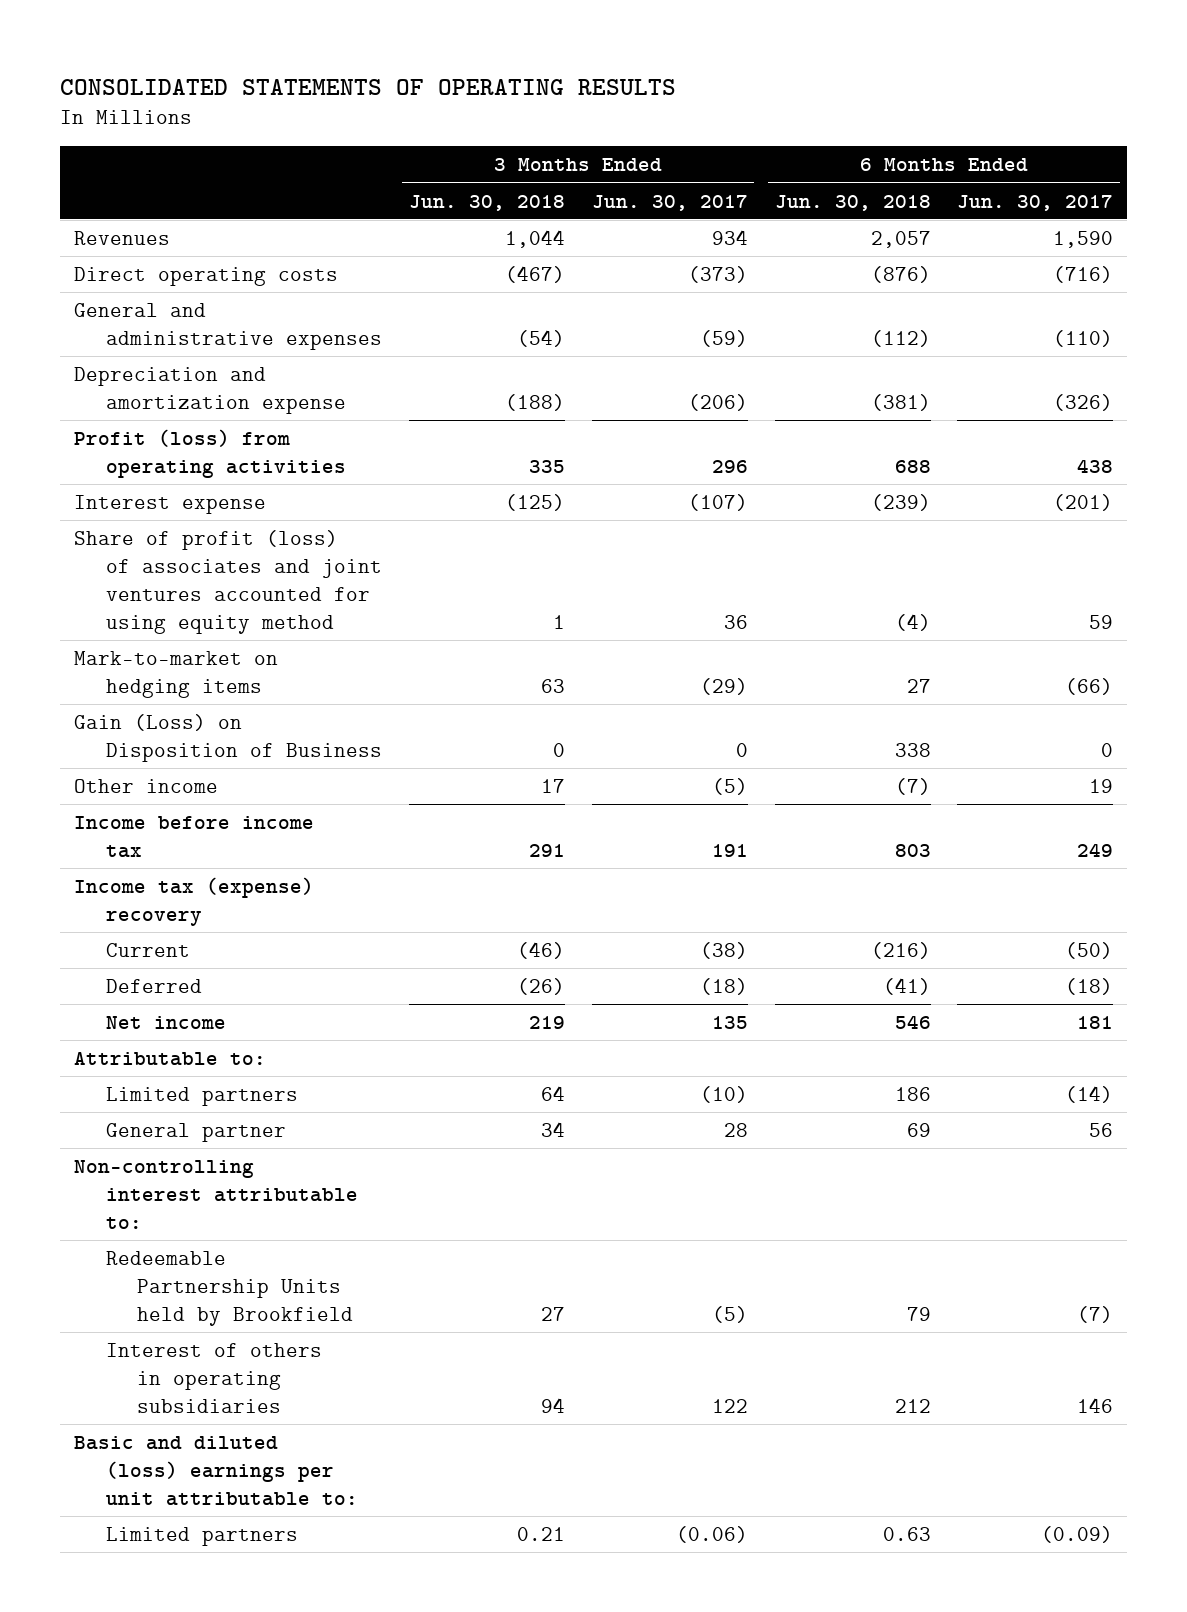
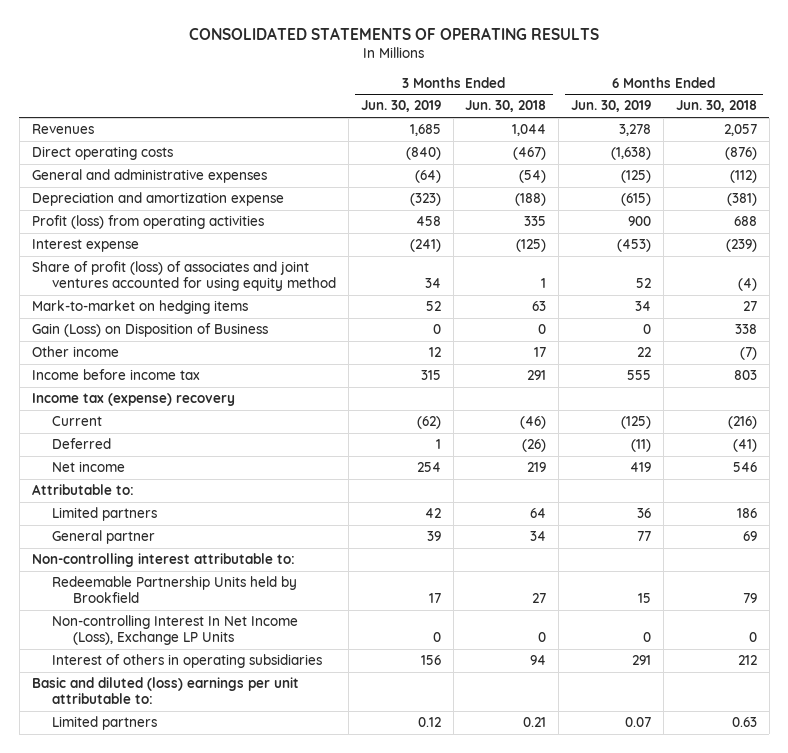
- | 3 Months Ended Jun. 30, 2018 | 3 Months Ended Jun. 30, 2017 | 6 Months Ended Jun. 30, 2018 | 6 Months Ended Jun. 30, 2017
+ | 3 Months Ended Jun. 30, 2019 | 3 Months Ended Jun. 30, 2018 | 6 Months Ended Jun. 30, 2019 | 6 Months Ended Jun. 30, 2018
+ Non-controlling Interest In Net Income (Loss), Exchange LP Units | 0 | 0 | 0 | 0

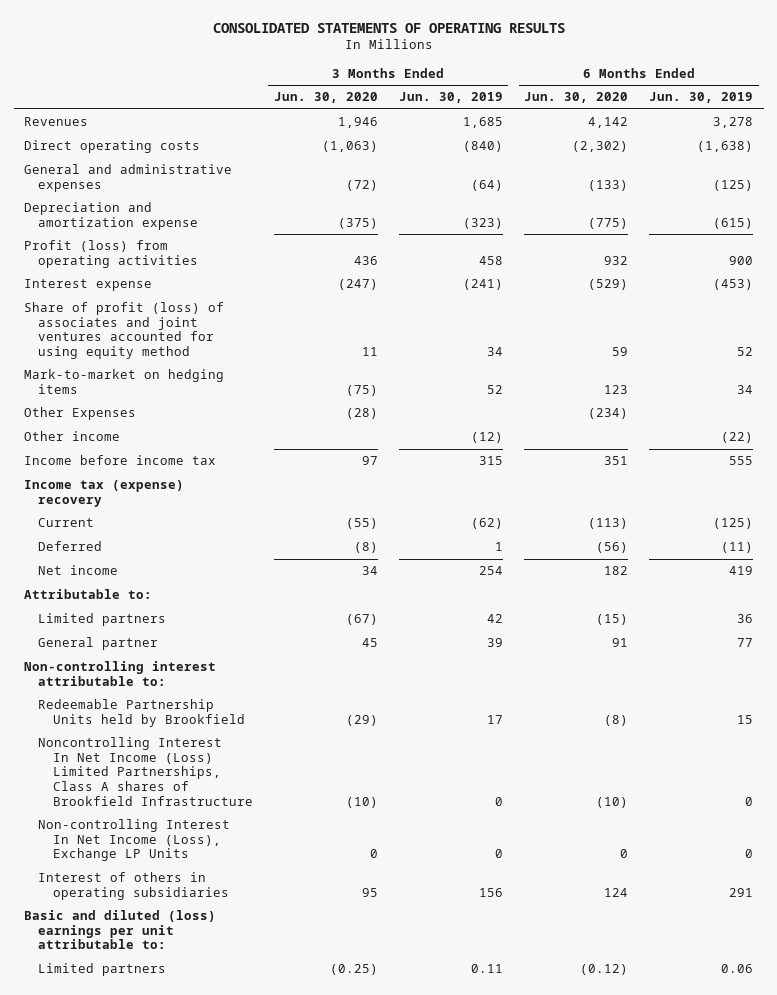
- | 3 Months Ended Jun. 30, 2019 | 3 Months Ended Jun. 30, 2018 | 6 Months Ended Jun. 30, 2019 | 6 Months Ended Jun. 30, 2018
+ | 3 Months Ended Jun. 30, 2020 | 3 Months Ended Jun. 30, 2019 | 6 Months Ended Jun. 30, 2020 | 6 Months Ended Jun. 30, 2019
- Gain (Loss) on Disposition of Business | 0 | 0 | 0 | 338
- Other income | 12 | 17 | 22 | (7)
+ Other Expenses | (28) | | (234) |
+ Other income | | (12) | | (22)
+ Noncontrolling Interest In Net Income (Loss) Limited Partnerships, Class A shares of Brookfield Infrastructure | (10) | 0 | (10) | 0
- Limited partners | 0.12 | 0.21 | 0.07 | 0.63
+ Limited partners | (0.25) | 0.11 | (0.12) | 0.06

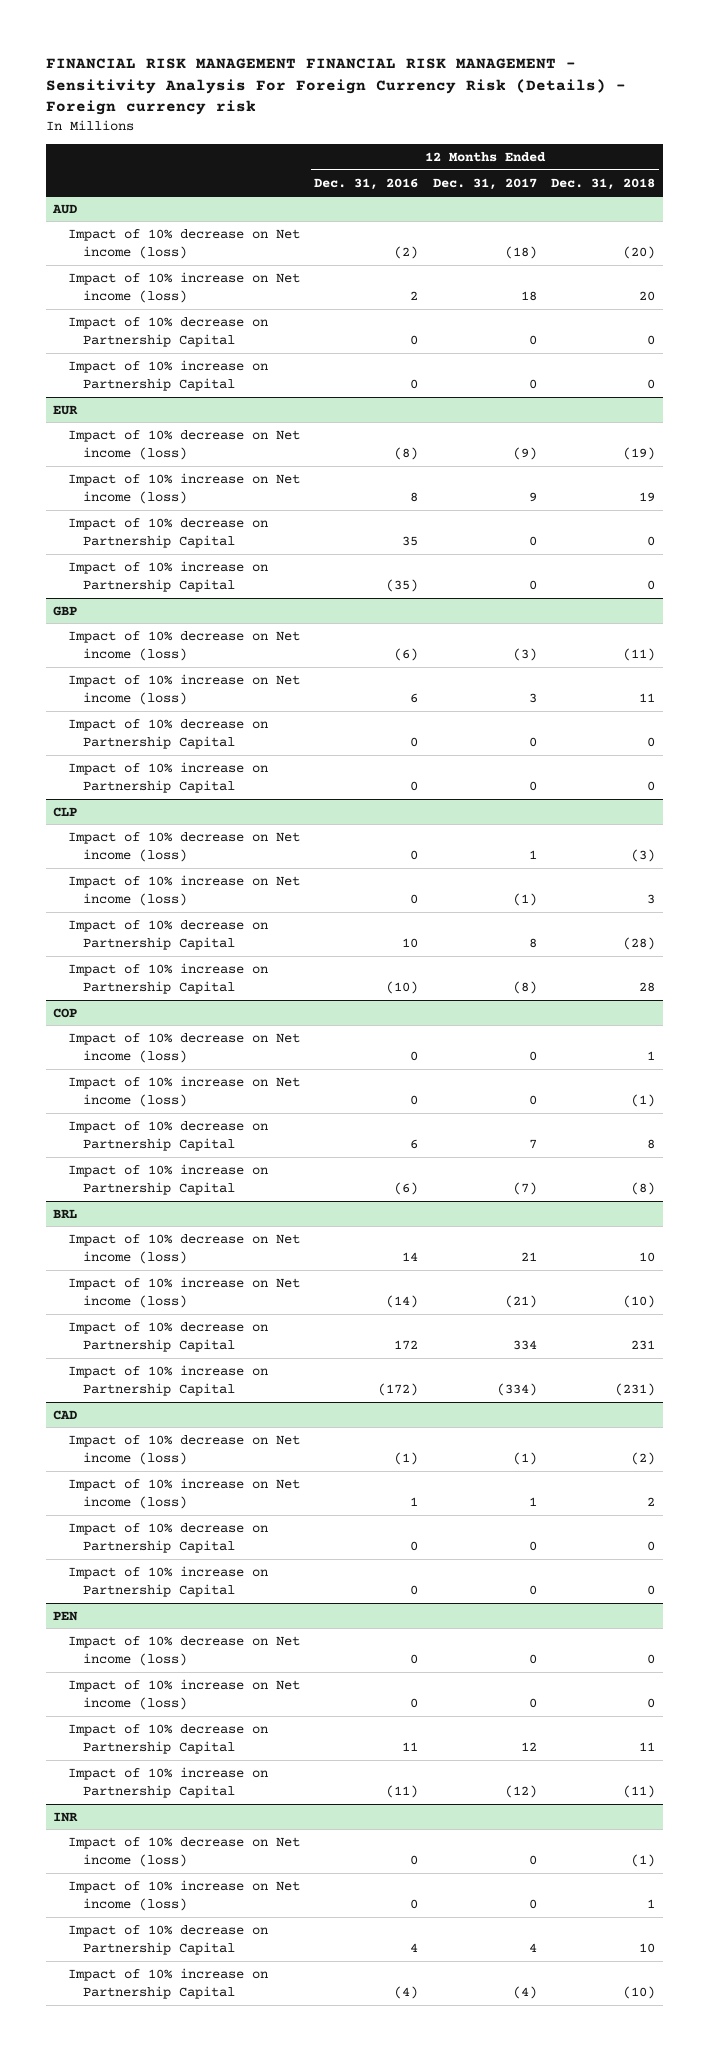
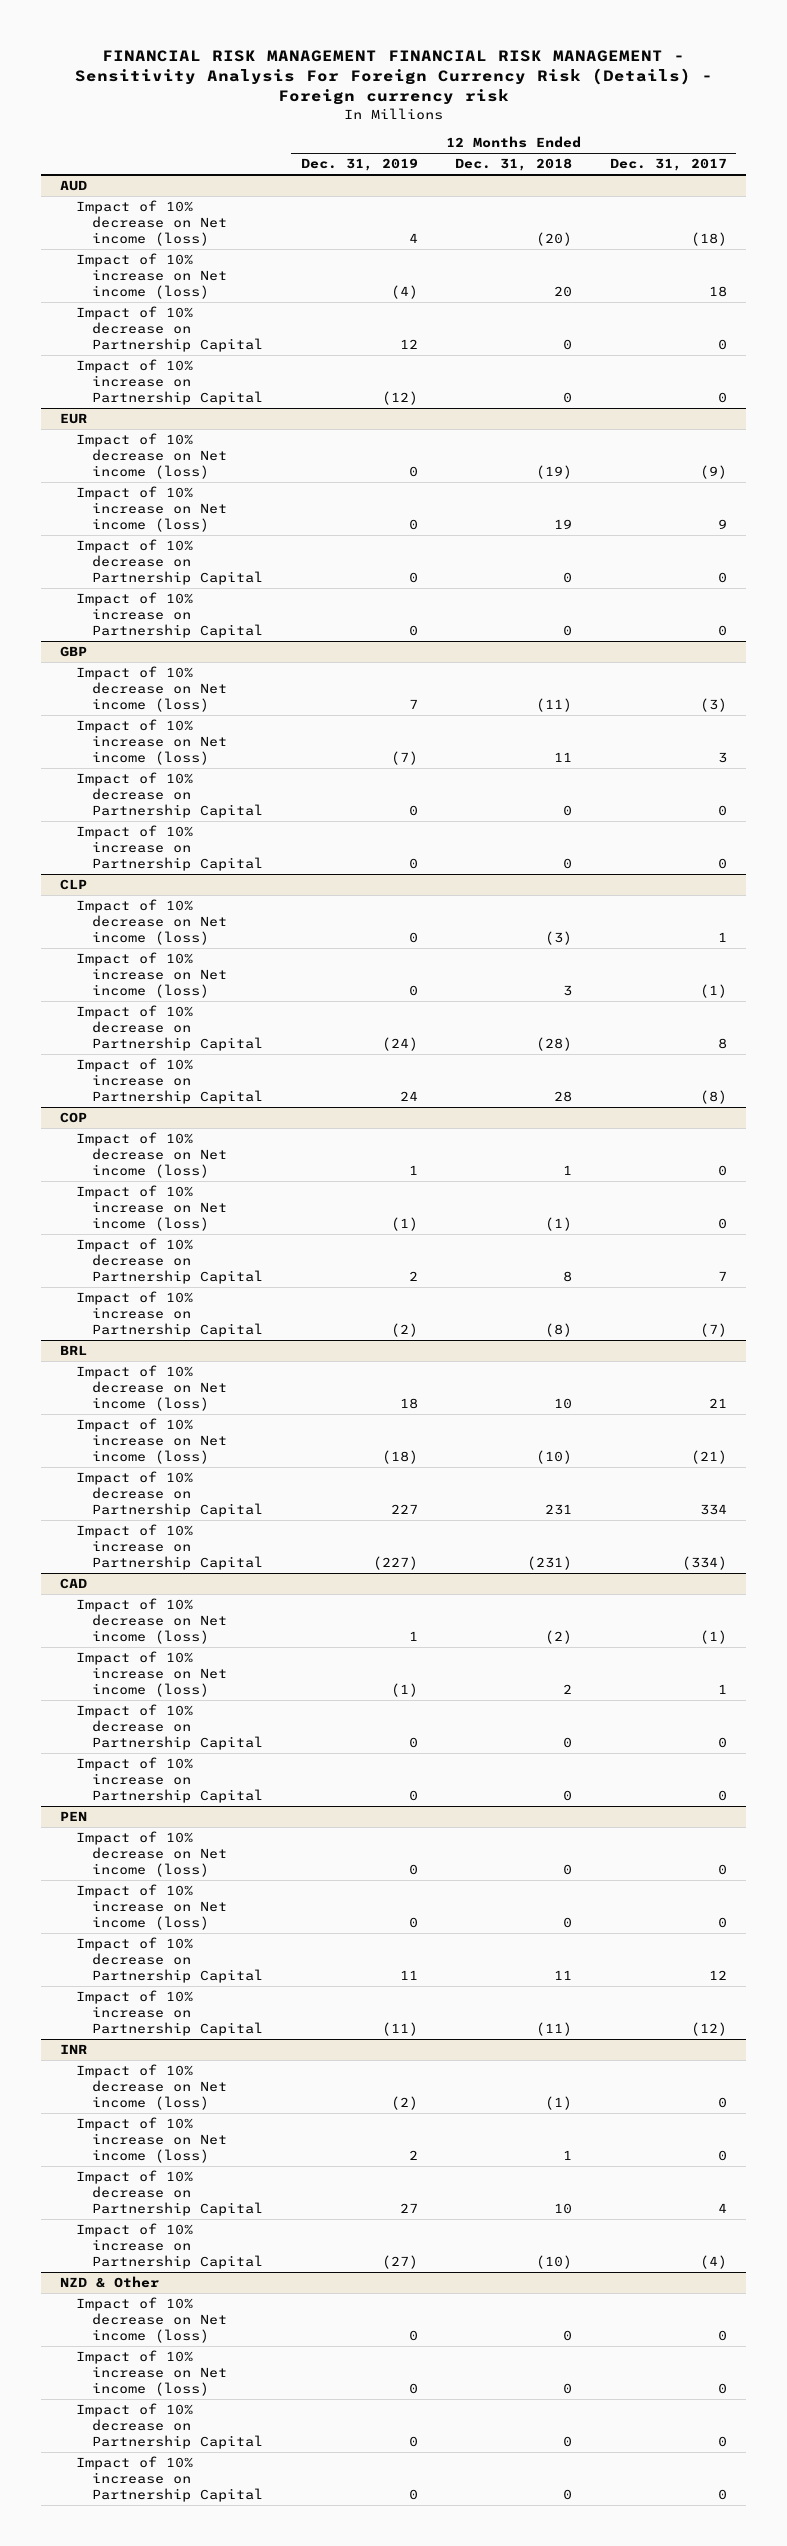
- | 12 Months Ended Dec. 31, 2016 | 12 Months Ended Dec. 31, 2017 | 12 Months Ended Dec. 31, 2018
+ | 12 Months Ended Dec. 31, 2019 | 12 Months Ended Dec. 31, 2018 | 12 Months Ended Dec. 31, 2017
+ NZD & Other
+ Impact of 10% decrease on Net income (loss) | 0 | 0 | 0
+ Impact of 10% increase on Net income (loss) | 0 | 0 | 0
+ Impact of 10% decrease on Partnership Capital | 0 | 0 | 0
+ Impact of 10% increase on Partnership Capital | 0 | 0 | 0

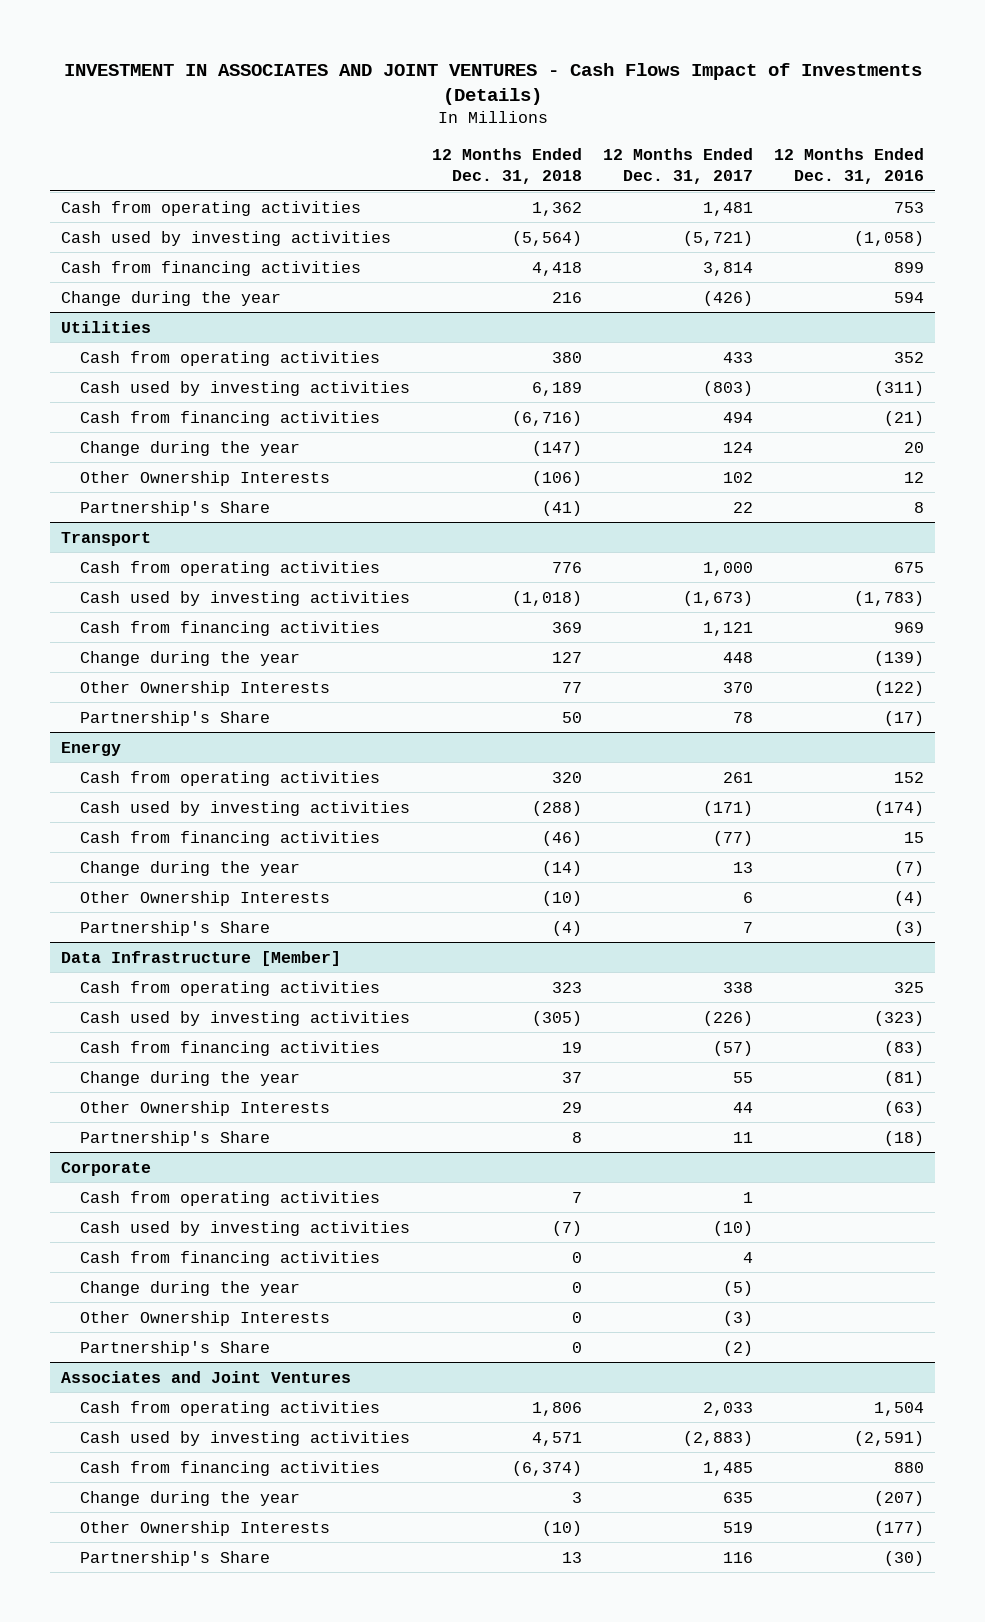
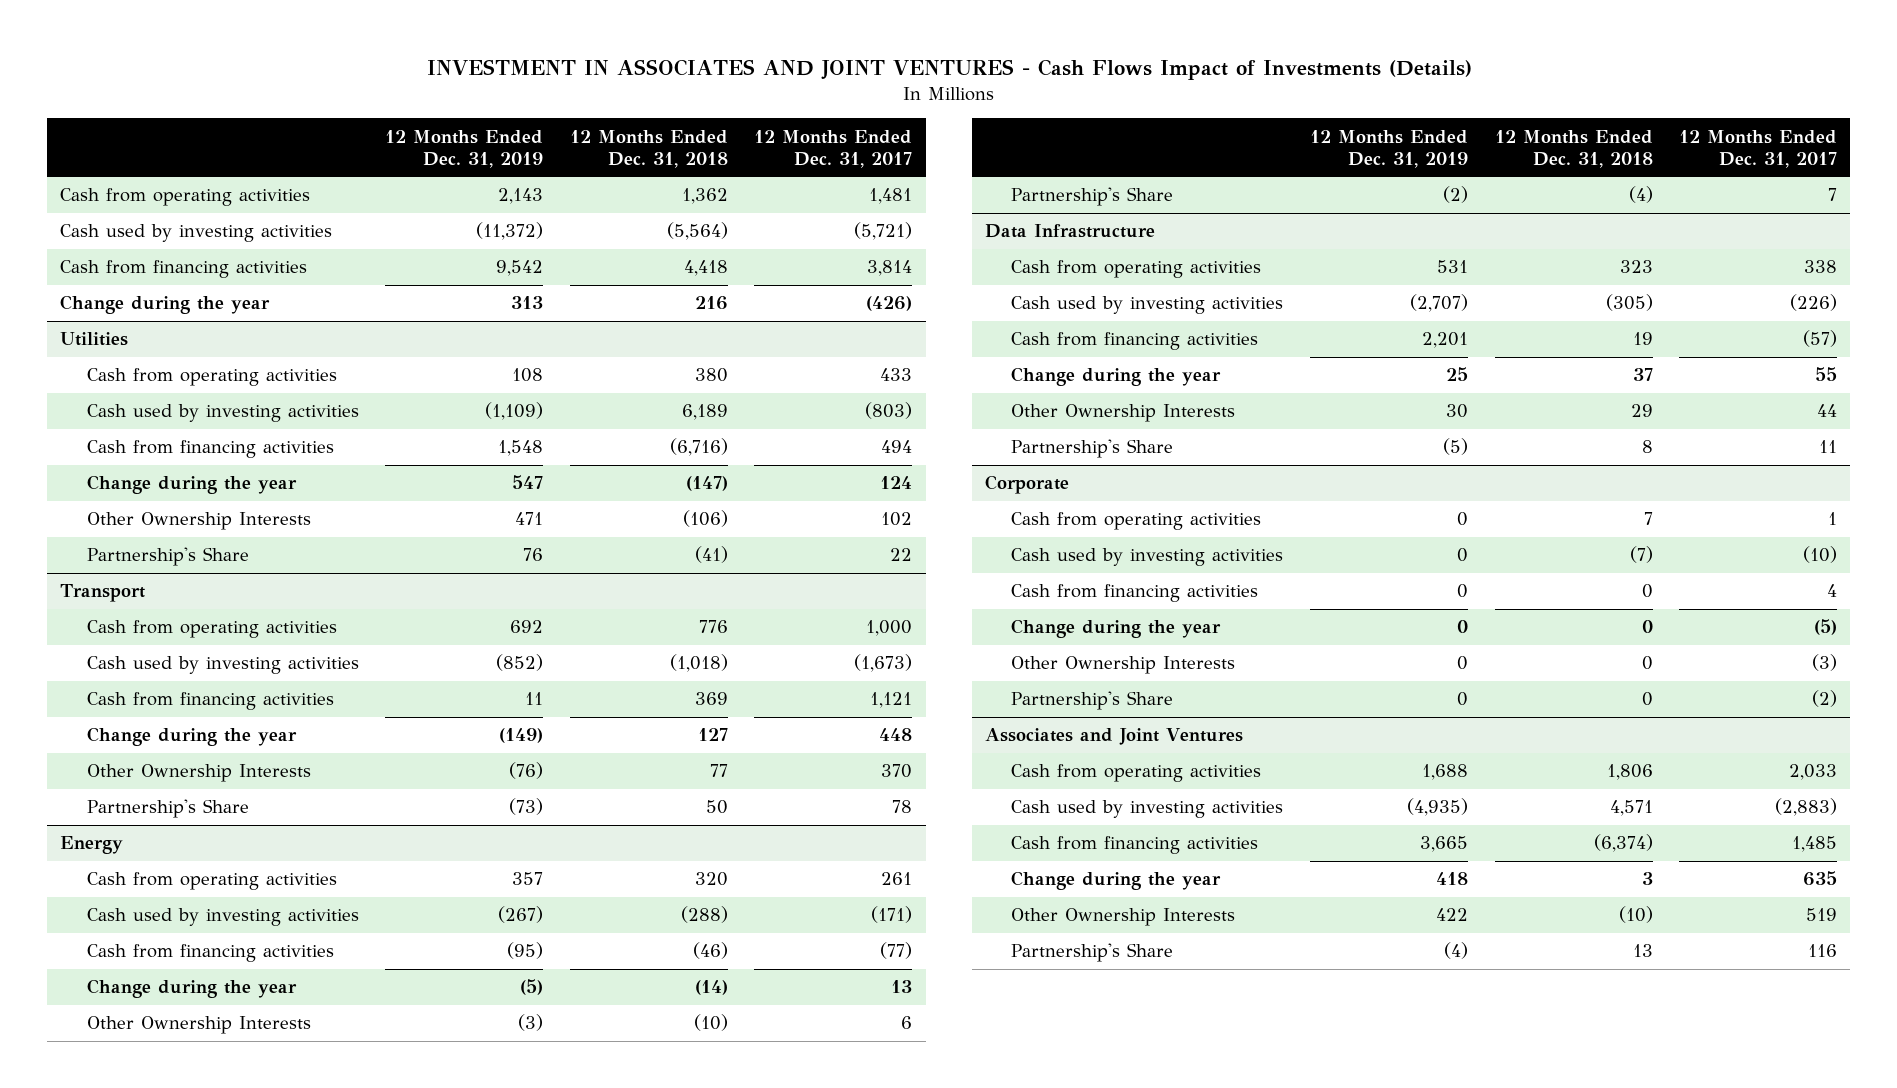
- | 12 Months Ended Dec. 31, 2018 | 12 Months Ended Dec. 31, 2017 | 12 Months Ended Dec. 31, 2016
+ | 12 Months Ended Dec. 31, 2019 | 12 Months Ended Dec. 31, 2018 | 12 Months Ended Dec. 31, 2017
- Data Infrastructure [Member]
+ Data Infrastructure

